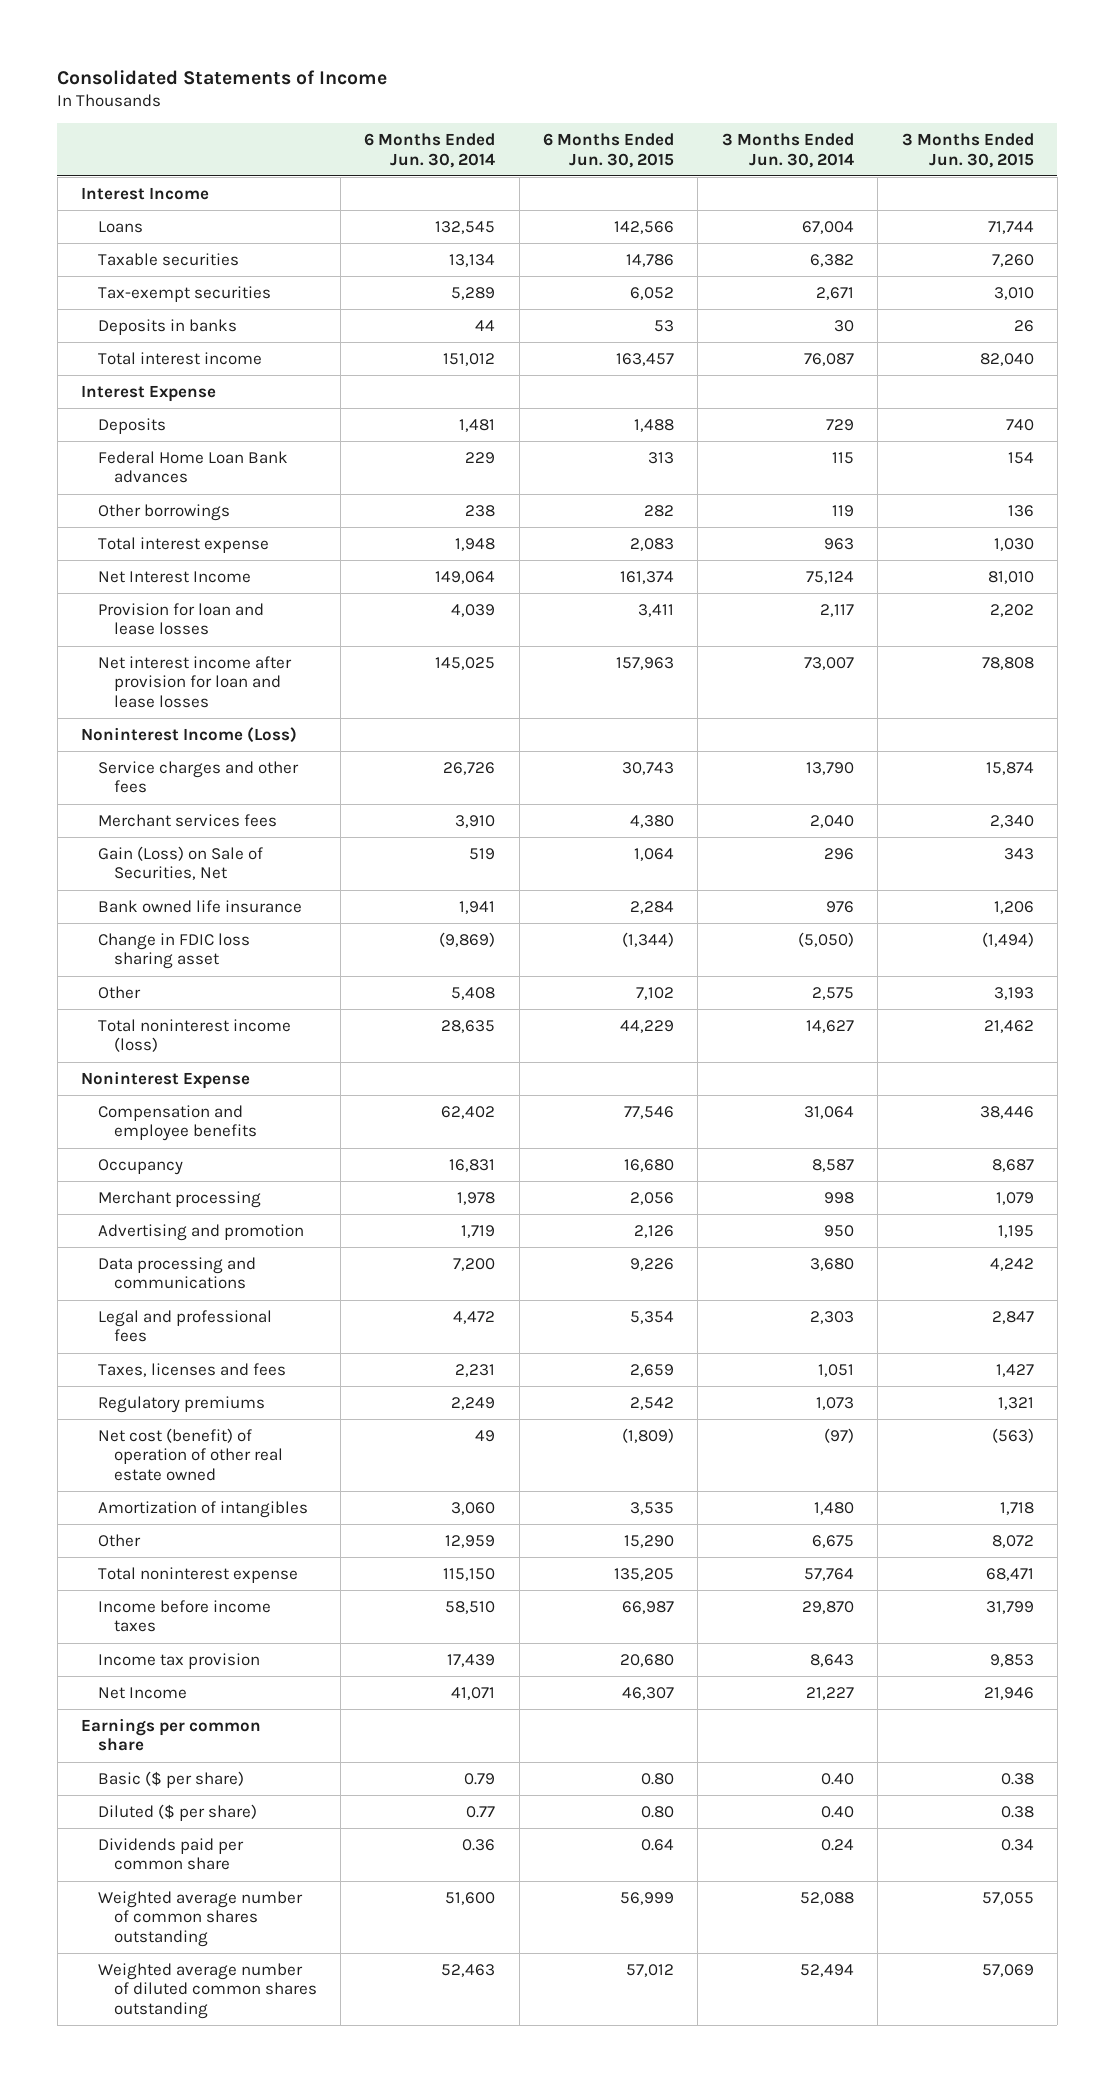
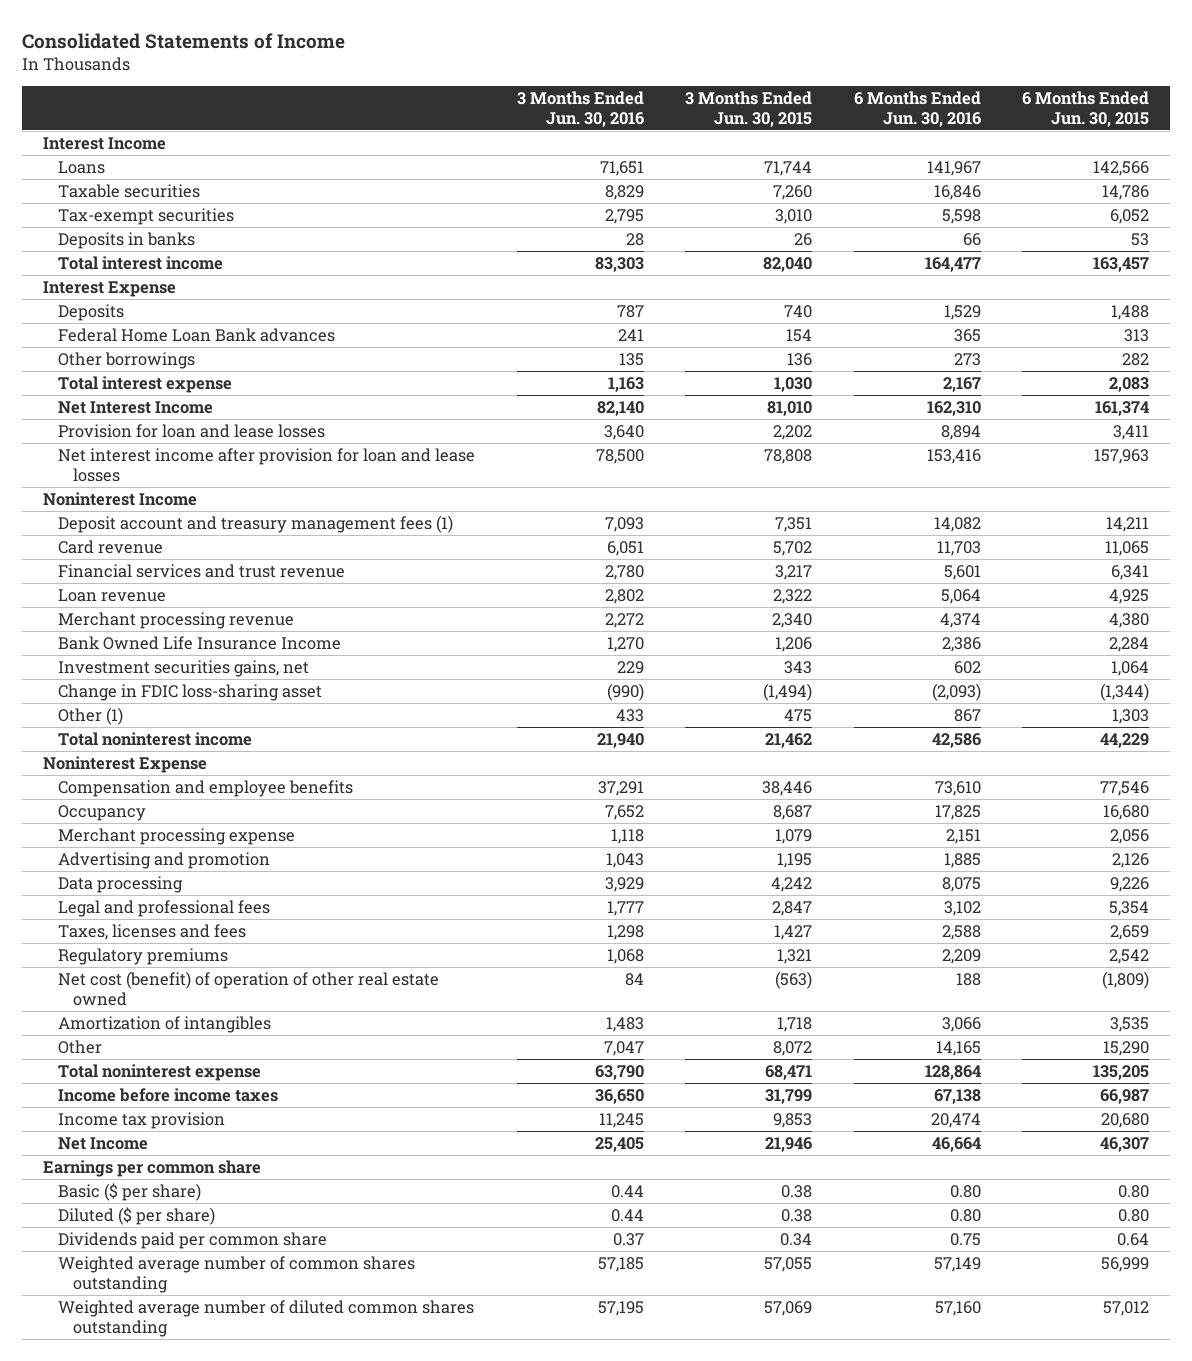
- | 6 Months Ended Jun. 30, 2014 | 6 Months Ended Jun. 30, 2015 | 3 Months Ended Jun. 30, 2014 | 3 Months Ended Jun. 30, 2015
+ | 3 Months Ended Jun. 30, 2016 | 3 Months Ended Jun. 30, 2015 | 6 Months Ended Jun. 30, 2016 | 6 Months Ended Jun. 30, 2015
- Noninterest Income (Loss)
- Service charges and other fees | 26,726 | 30,743 | 13,790 | 15,874
- Merchant services fees | 3,910 | 4,380 | 2,040 | 2,340
- Gain (Loss) on Sale of Securities, Net | 519 | 1,064 | 296 | 343
- Bank owned life insurance | 1,941 | 2,284 | 976 | 1,206
- Change in FDIC loss sharing asset | (9,869) | (1,344) | (5,050) | (1,494)
- Other | 5,408 | 7,102 | 2,575 | 3,193
- Total noninterest income (loss) | 28,635 | 44,229 | 14,627 | 21,462
+ Noninterest Income
+ Deposit account and treasury management fees (1) | 7,093 | 7,351 | 14,082 | 14,211
+ Card revenue | 6,051 | 5,702 | 11,703 | 11,065
+ Financial services and trust revenue | 2,780 | 3,217 | 5,601 | 6,341
+ Loan revenue | 2,802 | 2,322 | 5,064 | 4,925
+ Merchant processing revenue | 2,272 | 2,340 | 4,374 | 4,380
+ Bank Owned Life Insurance Income | 1,270 | 1,206 | 2,386 | 2,284
+ Investment securities gains, net | 229 | 343 | 602 | 1,064
+ Change in FDIC loss-sharing asset | (990) | (1,494) | (2,093) | (1,344)
+ Other (1) | 433 | 475 | 867 | 1,303
+ Total noninterest income | 21,940 | 21,462 | 42,586 | 44,229
- Merchant processing | 1,978 | 2,056 | 998 | 1,079
+ Merchant processing expense | 1,118 | 1,079 | 2,151 | 2,056
- Data processing and communications | 7,200 | 9,226 | 3,680 | 4,242
+ Data processing | 3,929 | 4,242 | 8,075 | 9,226

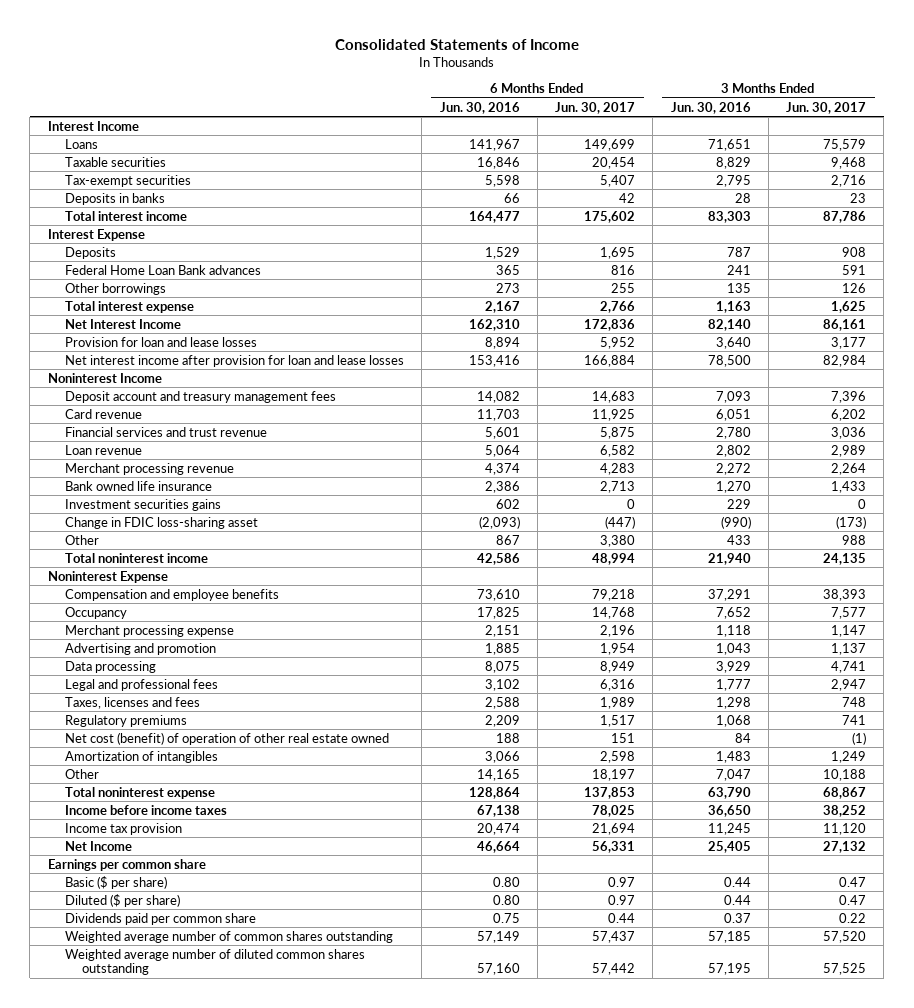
- | 3 Months Ended Jun. 30, 2016 | 3 Months Ended Jun. 30, 2015 | 6 Months Ended Jun. 30, 2016 | 6 Months Ended Jun. 30, 2015
+ | 6 Months Ended Jun. 30, 2016 | 6 Months Ended Jun. 30, 2017 | 3 Months Ended Jun. 30, 2016 | 3 Months Ended Jun. 30, 2017
- Deposit account and treasury management fees (1) | 7,093 | 7,351 | 14,082 | 14,211
+ Deposit account and treasury management fees | 14,082 | 14,683 | 7,093 | 7,396
- Bank Owned Life Insurance Income | 1,270 | 1,206 | 2,386 | 2,284
- Investment securities gains, net | 229 | 343 | 602 | 1,064
+ Bank owned life insurance | 2,386 | 2,713 | 1,270 | 1,433
+ Investment securities gains | 602 | 0 | 229 | 0
- Other (1) | 433 | 475 | 867 | 1,303
+ Other | 867 | 3,380 | 433 | 988

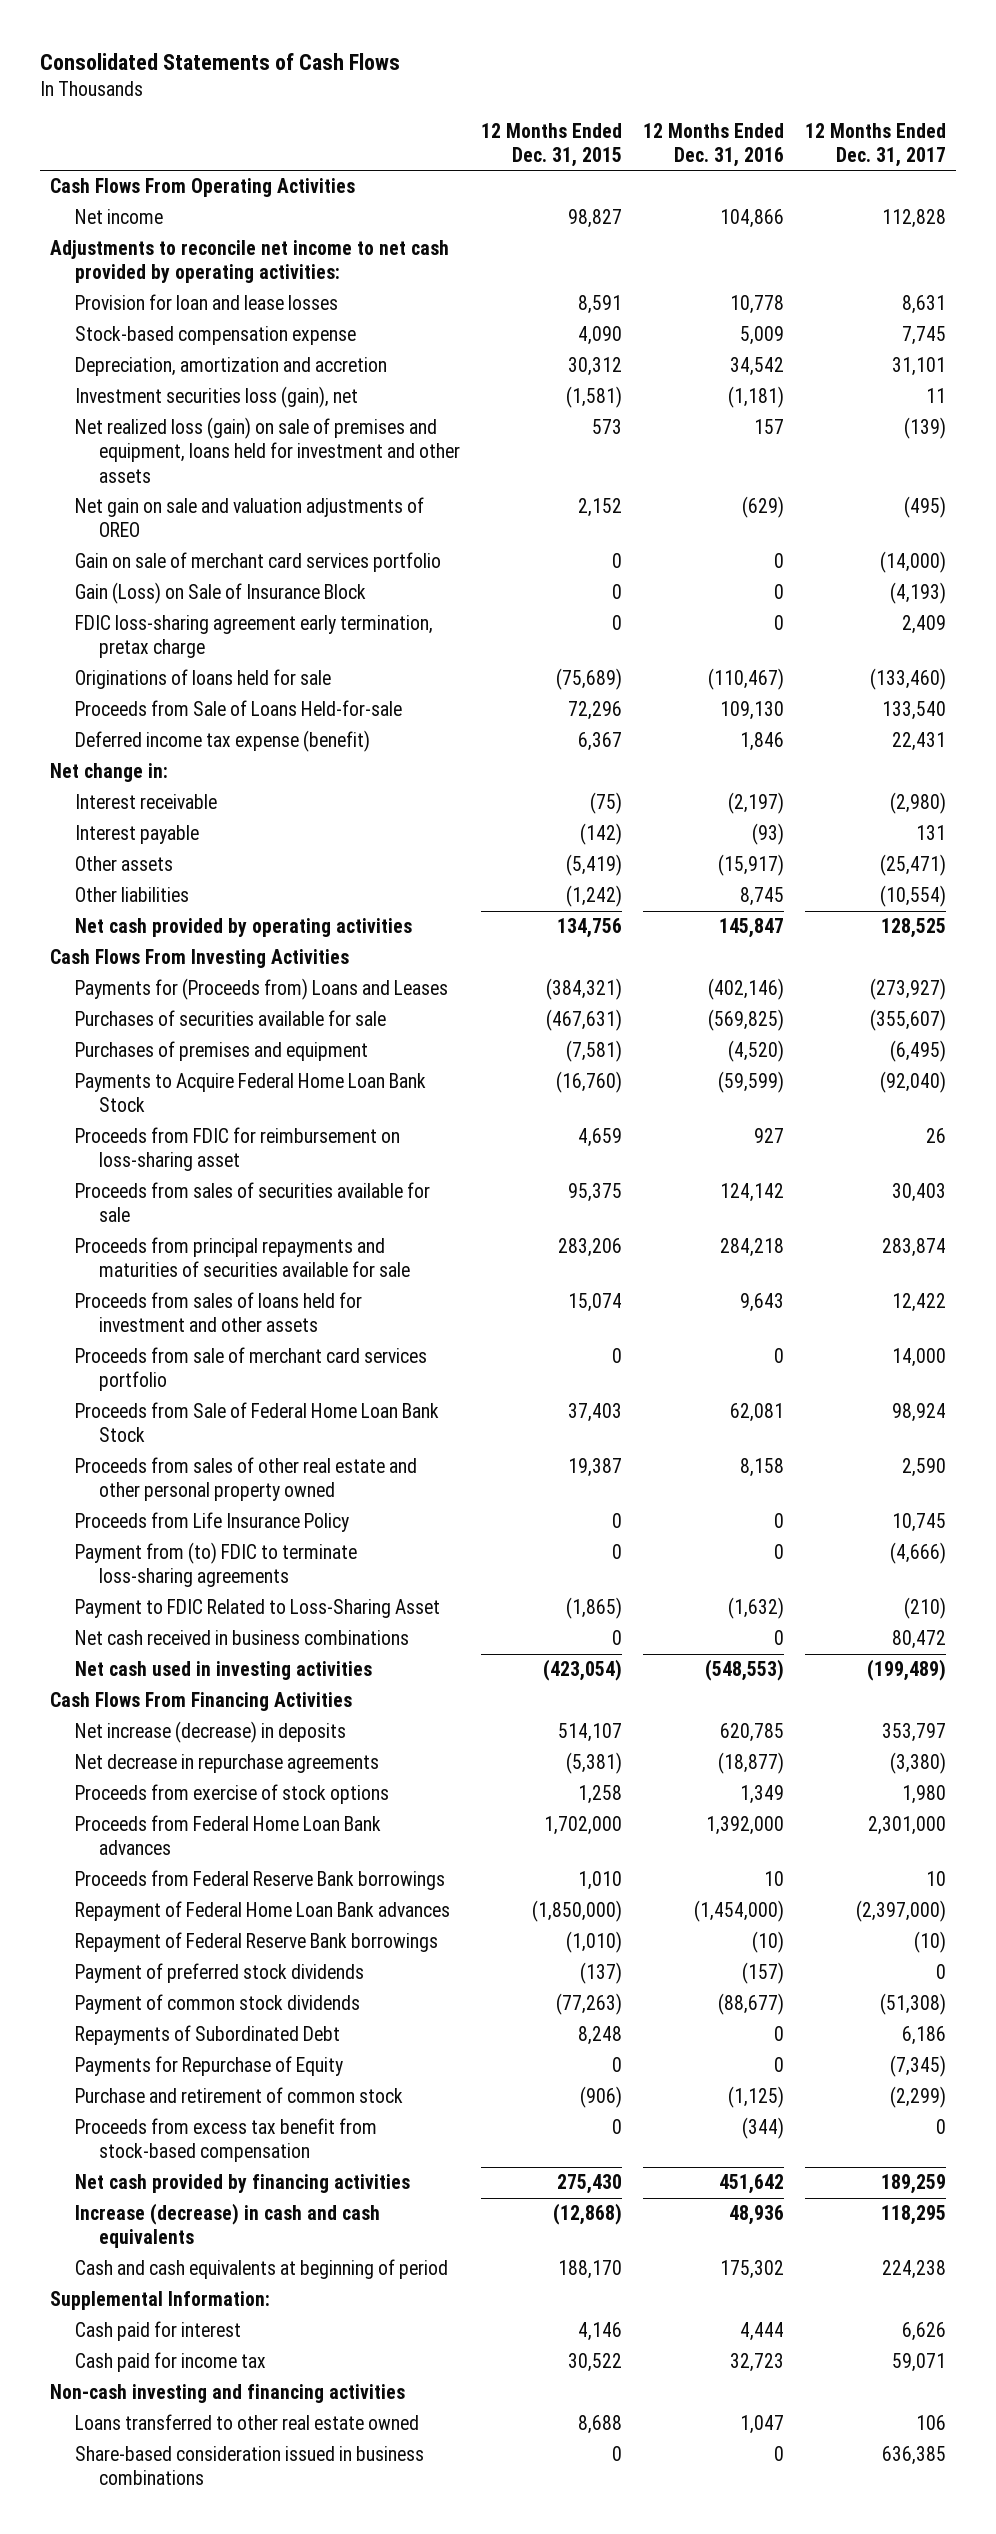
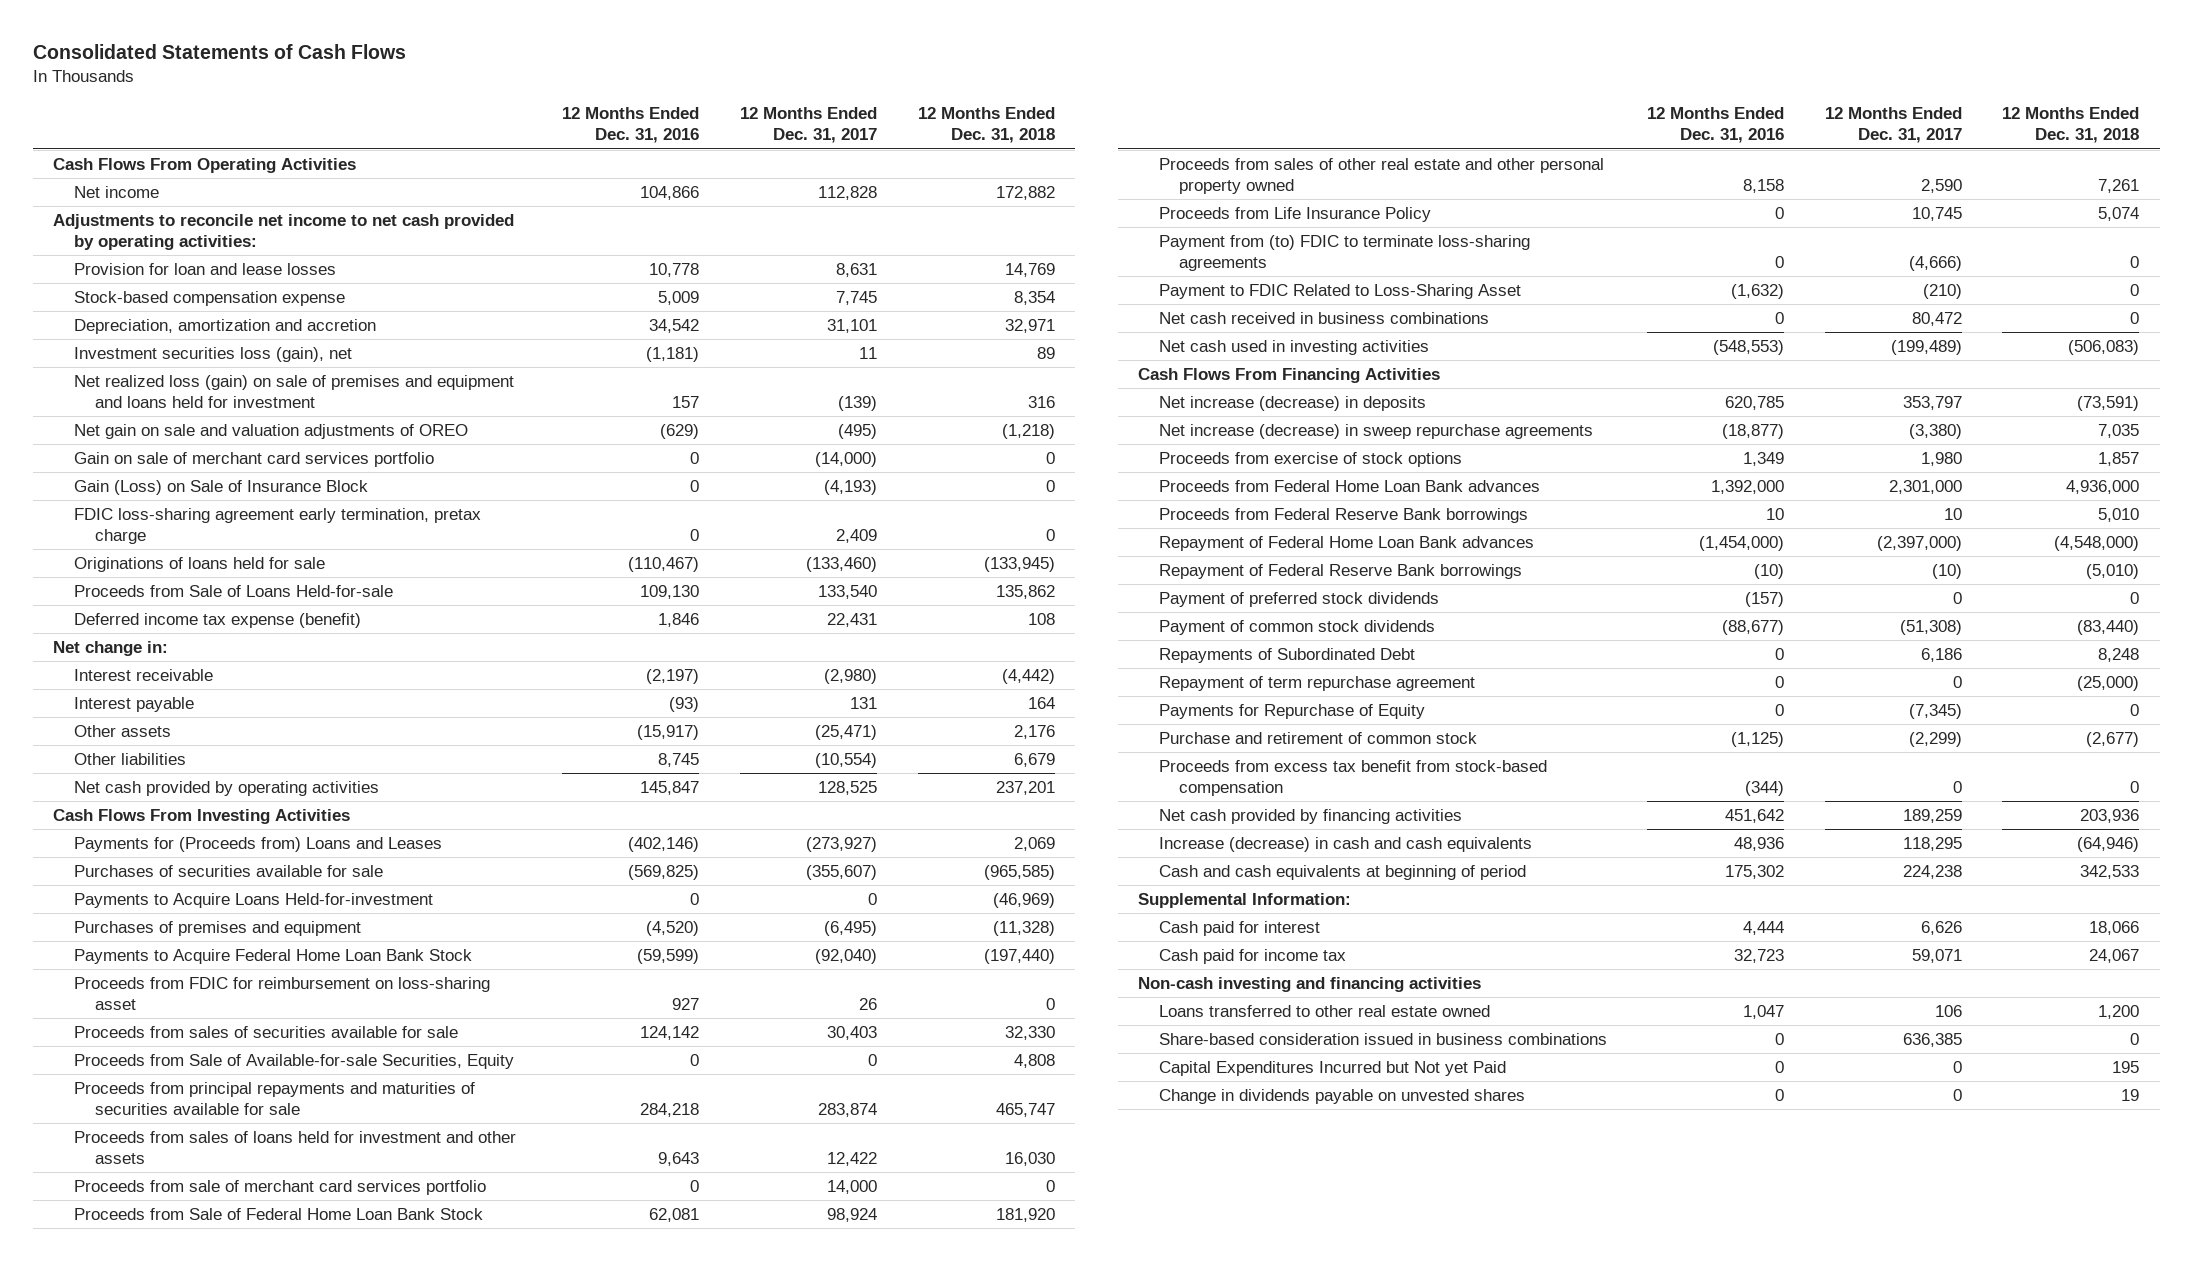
- | 12 Months Ended Dec. 31, 2015 | 12 Months Ended Dec. 31, 2016 | 12 Months Ended Dec. 31, 2017
+ | 12 Months Ended Dec. 31, 2016 | 12 Months Ended Dec. 31, 2017 | 12 Months Ended Dec. 31, 2018
- Net realized loss (gain) on sale of premises and equipment, loans held for investment and other assets | 573 | 157 | (139)
+ Net realized loss (gain) on sale of premises and equipment and loans held for investment | 157 | (139) | 316
+ Payments to Acquire Loans Held-for-investment | 0 | 0 | (46,969)
+ Proceeds from Sale of Available-for-sale Securities, Equity | 0 | 0 | 4,808
- Net decrease in repurchase agreements | (5,381) | (18,877) | (3,380)
+ Net increase (decrease) in sweep repurchase agreements | (18,877) | (3,380) | 7,035
+ Repayment of term repurchase agreement | 0 | 0 | (25,000)
+ Capital Expenditures Incurred but Not yet Paid | 0 | 0 | 195
+ Change in dividends payable on unvested shares | 0 | 0 | 19

